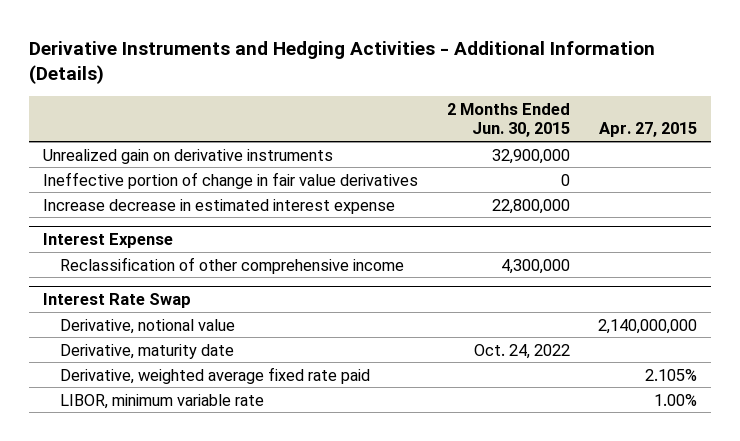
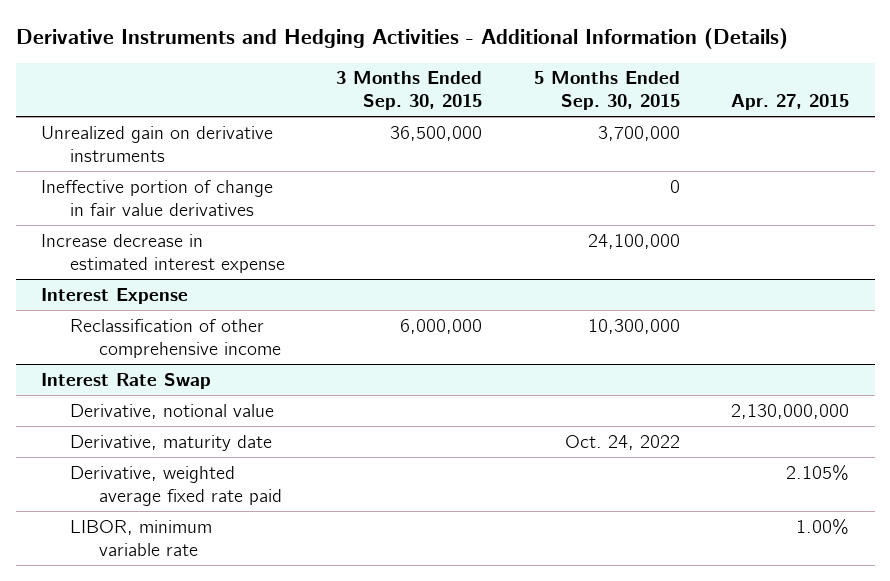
- | 2 Months Ended Jun. 30, 2015 | Apr. 27, 2015
+ | 3 Months Ended Sep. 30, 2015 | 5 Months Ended Sep. 30, 2015 | Apr. 27, 2015
@ Interest Rate Swap
- Derivative, notional value | | 2,140,000,000
+ Derivative, notional value | | | 2,130,000,000

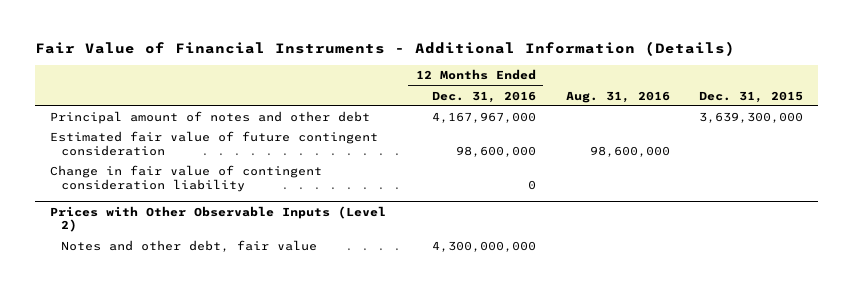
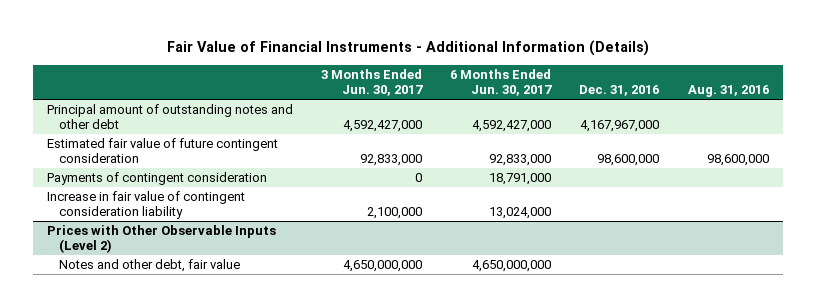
- | 12 Months Ended Dec. 31, 2016 | Aug. 31, 2016 | Dec. 31, 2015
+ | 3 Months Ended Jun. 30, 2017 | 6 Months Ended Jun. 30, 2017 | Dec. 31, 2016 | Aug. 31, 2016
- Principal amount of notes and other debt | 4,167,967,000 | | 3,639,300,000
+ Principal amount of outstanding notes and other debt | 4,592,427,000 | 4,592,427,000 | 4,167,967,000 |
- Change in fair value of contingent consideration liability | 0 | |
+ Payments of contingent consideration | 0 | 18,791,000 | |
+ Increase in fair value of contingent consideration liability | 2,100,000 | 13,024,000 | |

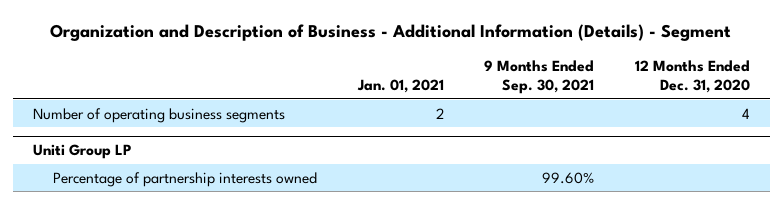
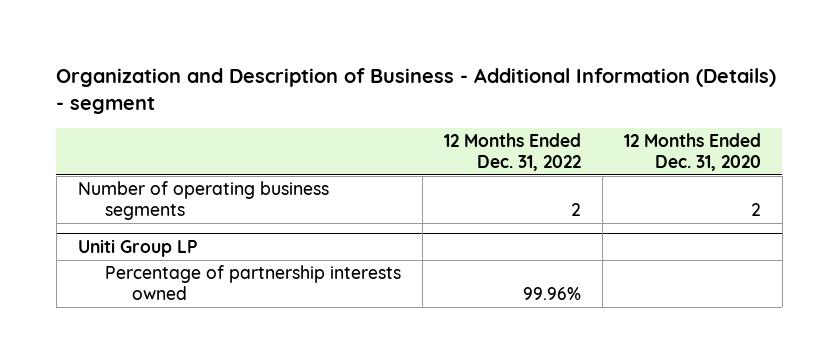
- Organization and Description of Business - Additional Information (Details) - Segment
+ Organization and Description of Business - Additional Information (Details) - segment
- | Jan. 01, 2021 | 9 Months Ended Sep. 30, 2021 | 12 Months Ended Dec. 31, 2020
+ | 12 Months Ended Dec. 31, 2022 | 12 Months Ended Dec. 31, 2020
- Number of operating business segments | 2 | | 4
+ Number of operating business segments | 2 | 2

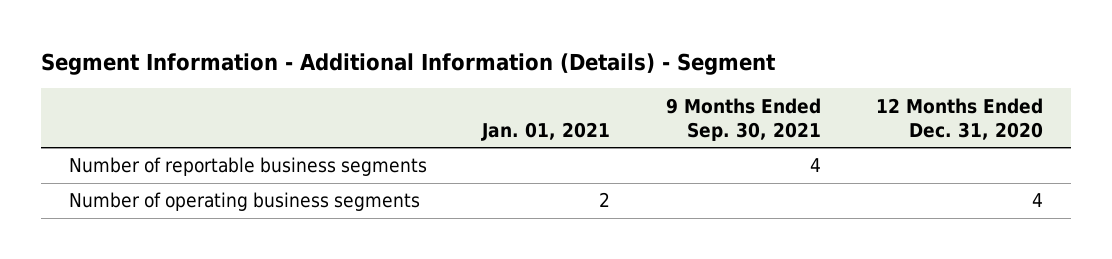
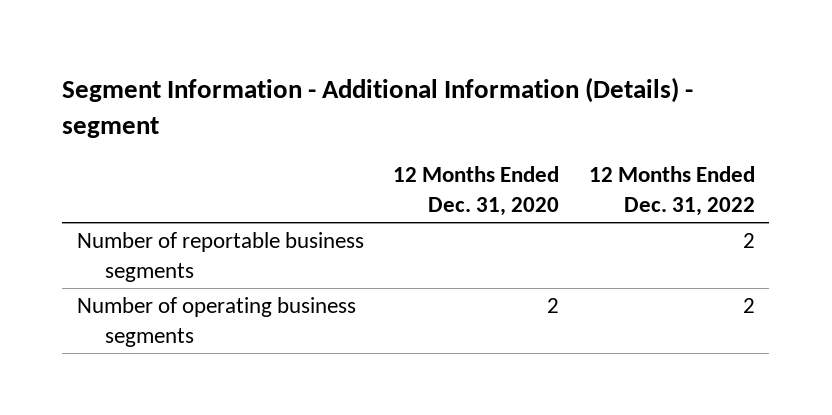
- Segment Information - Additional Information (Details) - Segment
+ Segment Information - Additional Information (Details) - segment
- | Jan. 01, 2021 | 9 Months Ended Sep. 30, 2021 | 12 Months Ended Dec. 31, 2020
+ | 12 Months Ended Dec. 31, 2020 | 12 Months Ended Dec. 31, 2022
- Number of operating business segments | 2 | | 4
+ Number of operating business segments | 2 | 2

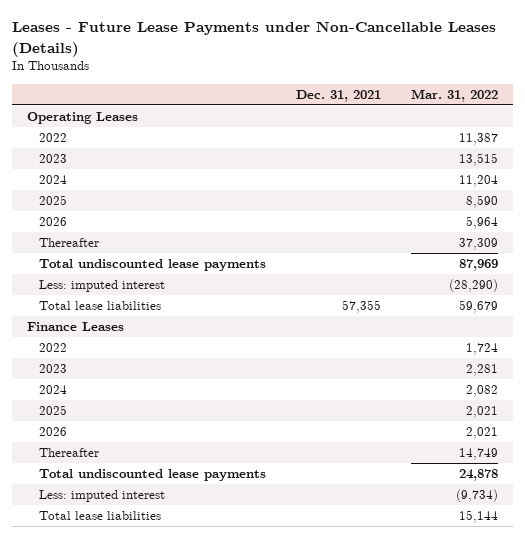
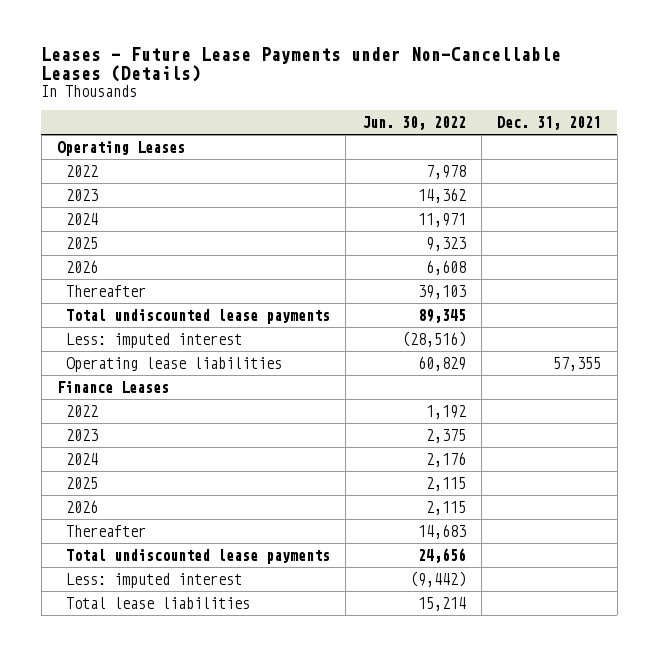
- | Dec. 31, 2021 | Mar. 31, 2022
+ | Jun. 30, 2022 | Dec. 31, 2021
- Total lease liabilities | 57,355 | 59,679
+ Operating lease liabilities | 60,829 | 57,355

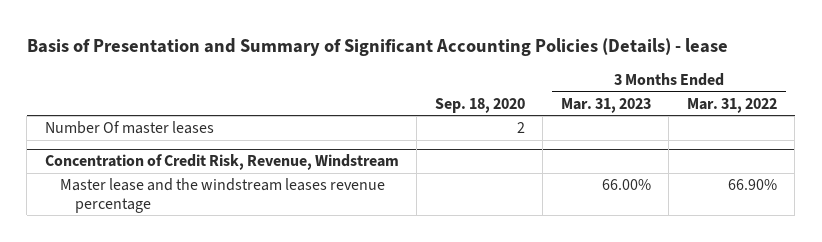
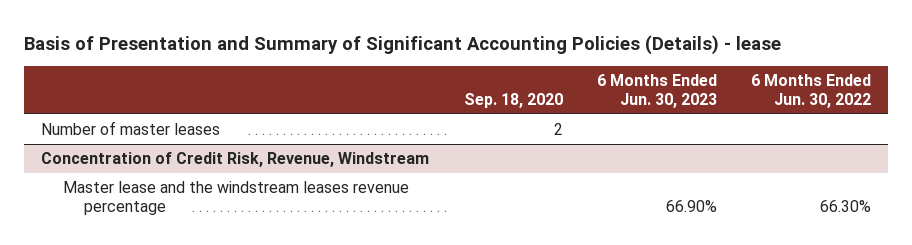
- | Sep. 18, 2020 | 3 Months Ended Mar. 31, 2023 | 3 Months Ended Mar. 31, 2022
+ | Sep. 18, 2020 | 6 Months Ended Jun. 30, 2023 | 6 Months Ended Jun. 30, 2022
- Number Of master leases | 2 | |
+ Number of master leases | 2 | |

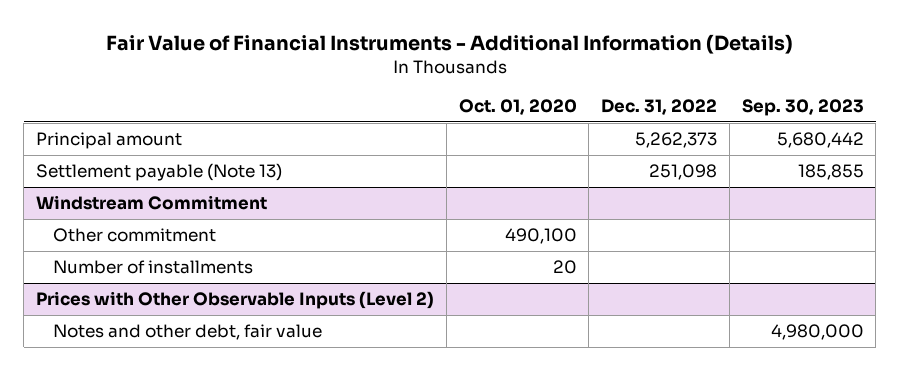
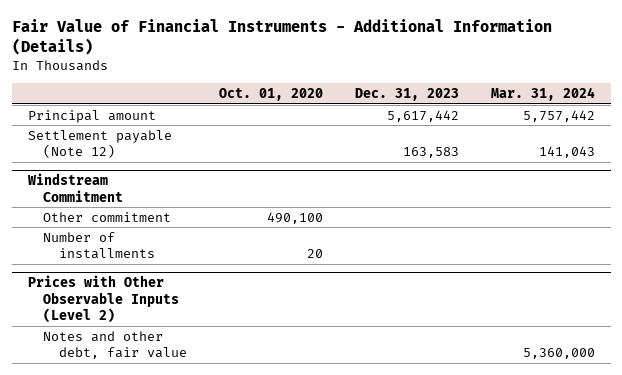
- | Oct. 01, 2020 | Dec. 31, 2022 | Sep. 30, 2023
+ | Oct. 01, 2020 | Dec. 31, 2023 | Mar. 31, 2024
- Settlement payable (Note 13) | | 251,098 | 185,855
+ Settlement payable (Note 12) | | 163,583 | 141,043

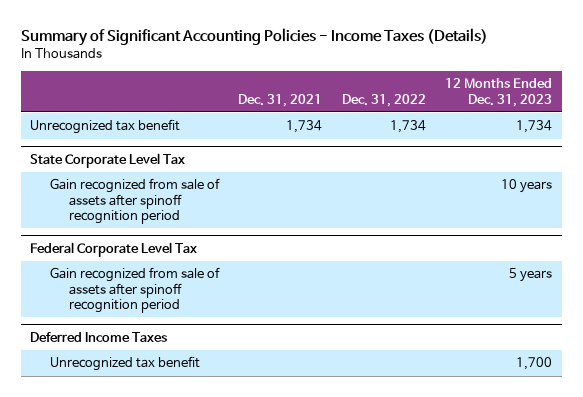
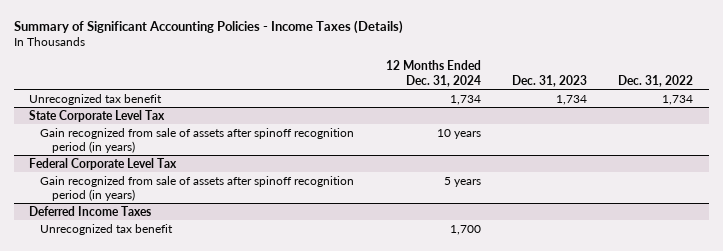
- | Dec. 31, 2021 | Dec. 31, 2022 | 12 Months Ended Dec. 31, 2023
+ | 12 Months Ended Dec. 31, 2024 | Dec. 31, 2023 | Dec. 31, 2022
@ State Corporate Level Tax
- Gain recognized from sale of assets after spinoff recognition period | | | 10 years
+ Gain recognized from sale of assets after spinoff recognition period (in years) | 10 years | |
@ Federal Corporate Level Tax
- Gain recognized from sale of assets after spinoff recognition period | | | 5 years
+ Gain recognized from sale of assets after spinoff recognition period (in years) | 5 years | |

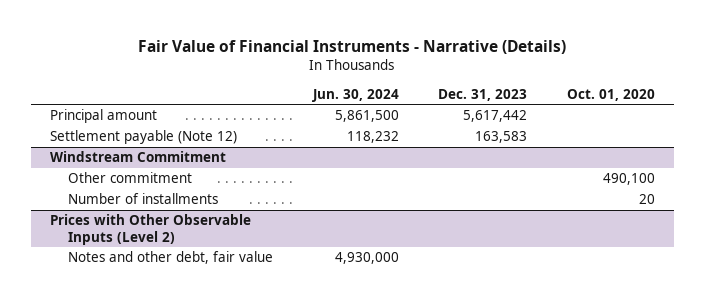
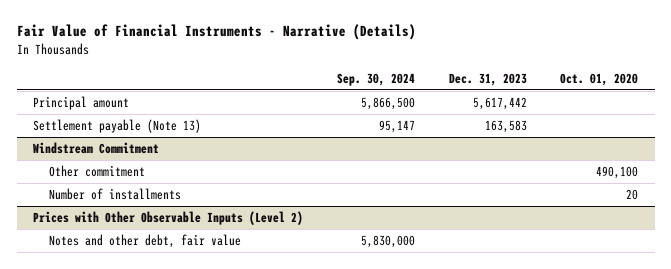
- | Jun. 30, 2024 | Dec. 31, 2023 | Oct. 01, 2020
+ | Sep. 30, 2024 | Dec. 31, 2023 | Oct. 01, 2020
- Settlement payable (Note 12) | 118,232 | 163,583 |
+ Settlement payable (Note 13) | 95,147 | 163,583 |

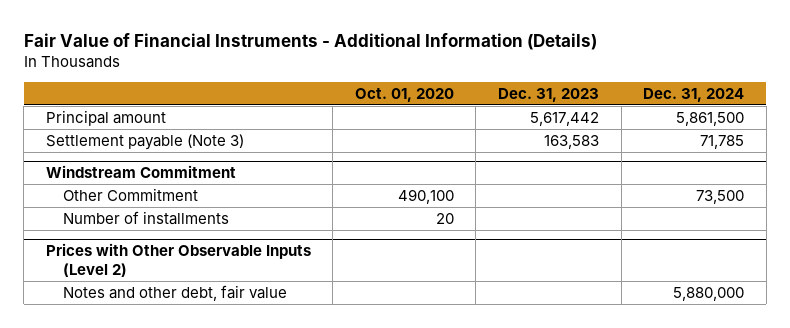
- Fair Value of Financial Instruments - Narrative (Details)
+ Fair Value of Financial Instruments - Additional Information (Details)
- | Sep. 30, 2024 | Dec. 31, 2023 | Oct. 01, 2020
+ | Oct. 01, 2020 | Dec. 31, 2023 | Dec. 31, 2024
- Settlement payable (Note 13) | 95,147 | 163,583 |
+ Settlement payable (Note 3) | | 163,583 | 71,785
@ Windstream Commitment
- Other commitment | | | 490,100
+ Other Commitment | 490,100 | | 73,500

